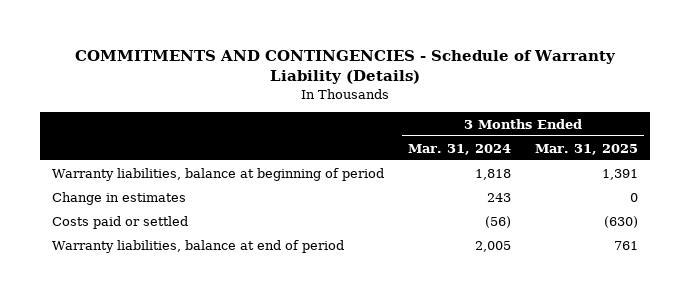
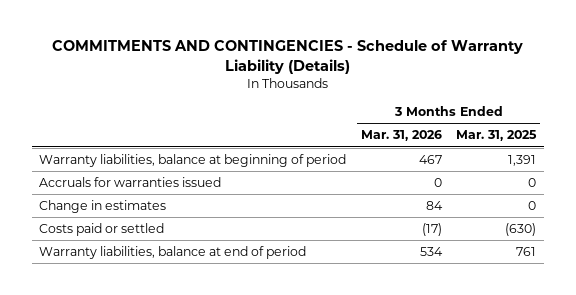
- | 3 Months Ended Mar. 31, 2024 | 3 Months Ended Mar. 31, 2025
+ | 3 Months Ended Mar. 31, 2026 | 3 Months Ended Mar. 31, 2025
+ Accruals for warranties issued | 0 | 0

